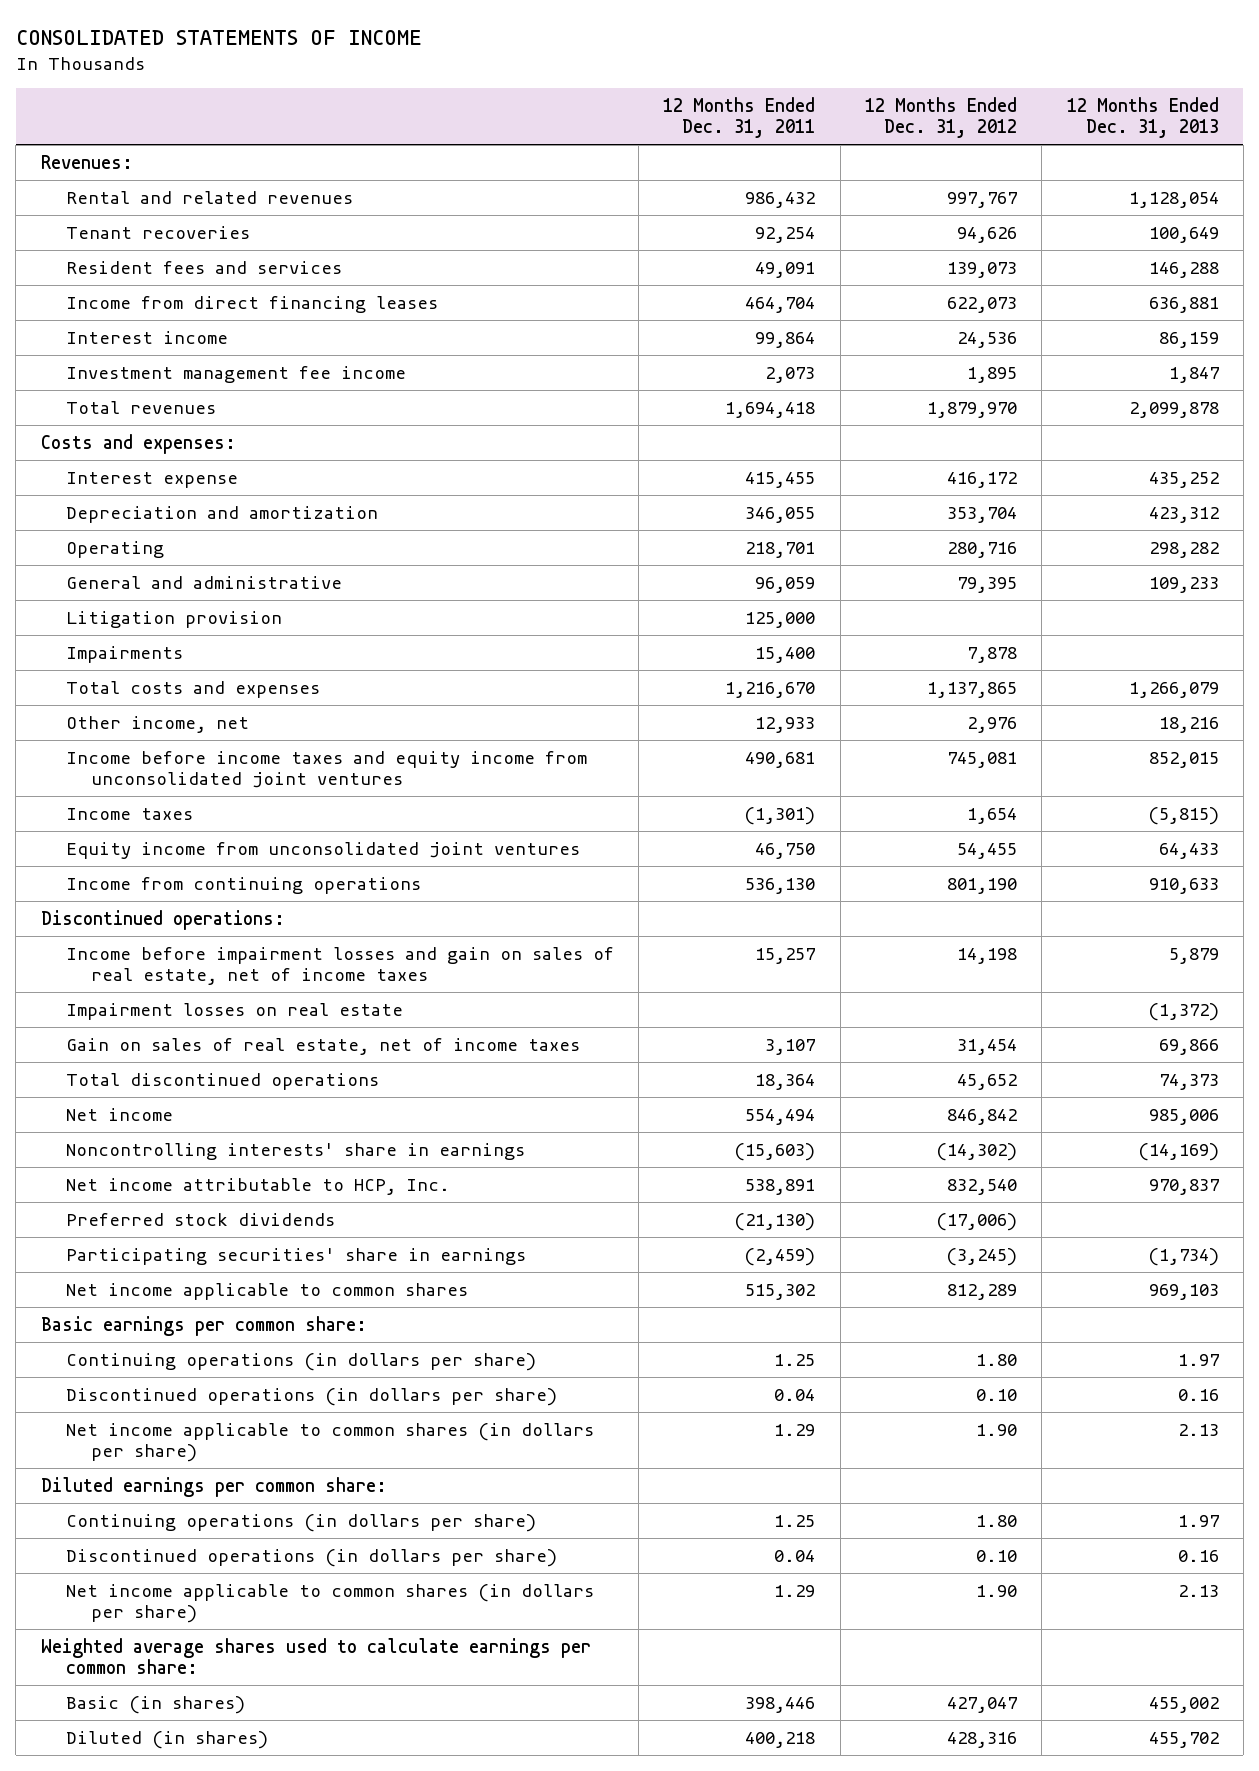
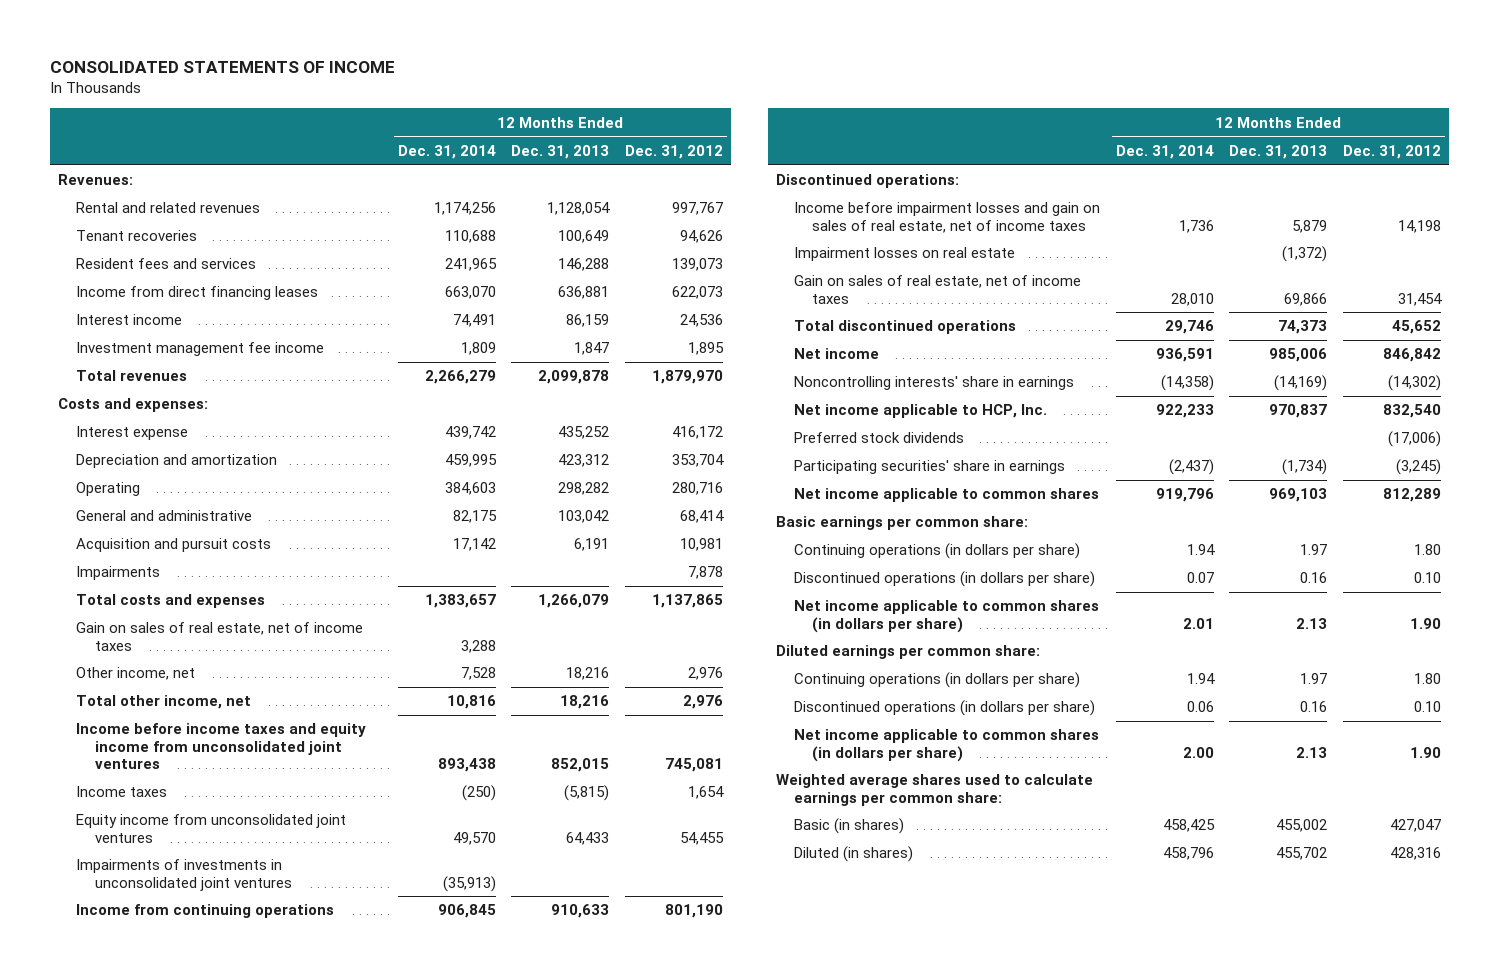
- | 12 Months Ended Dec. 31, 2011 | 12 Months Ended Dec. 31, 2012 | 12 Months Ended Dec. 31, 2013
+ | 12 Months Ended Dec. 31, 2014 | 12 Months Ended Dec. 31, 2013 | 12 Months Ended Dec. 31, 2012
- General and administrative | 96,059 | 79,395 | 109,233
- Litigation provision | 125,000 | |
+ General and administrative | 82,175 | 103,042 | 68,414
+ Acquisition and pursuit costs | 17,142 | 6,191 | 10,981
+ Gain on sales of real estate, net of income taxes | 3,288 | |
+ Total other income, net | 10,816 | 18,216 | 2,976
+ Impairments of investments in unconsolidated joint ventures | (35,913) | |
- Net income attributable to HCP, Inc. | 538,891 | 832,540 | 970,837
+ Net income applicable to HCP, Inc. | 922,233 | 970,837 | 832,540

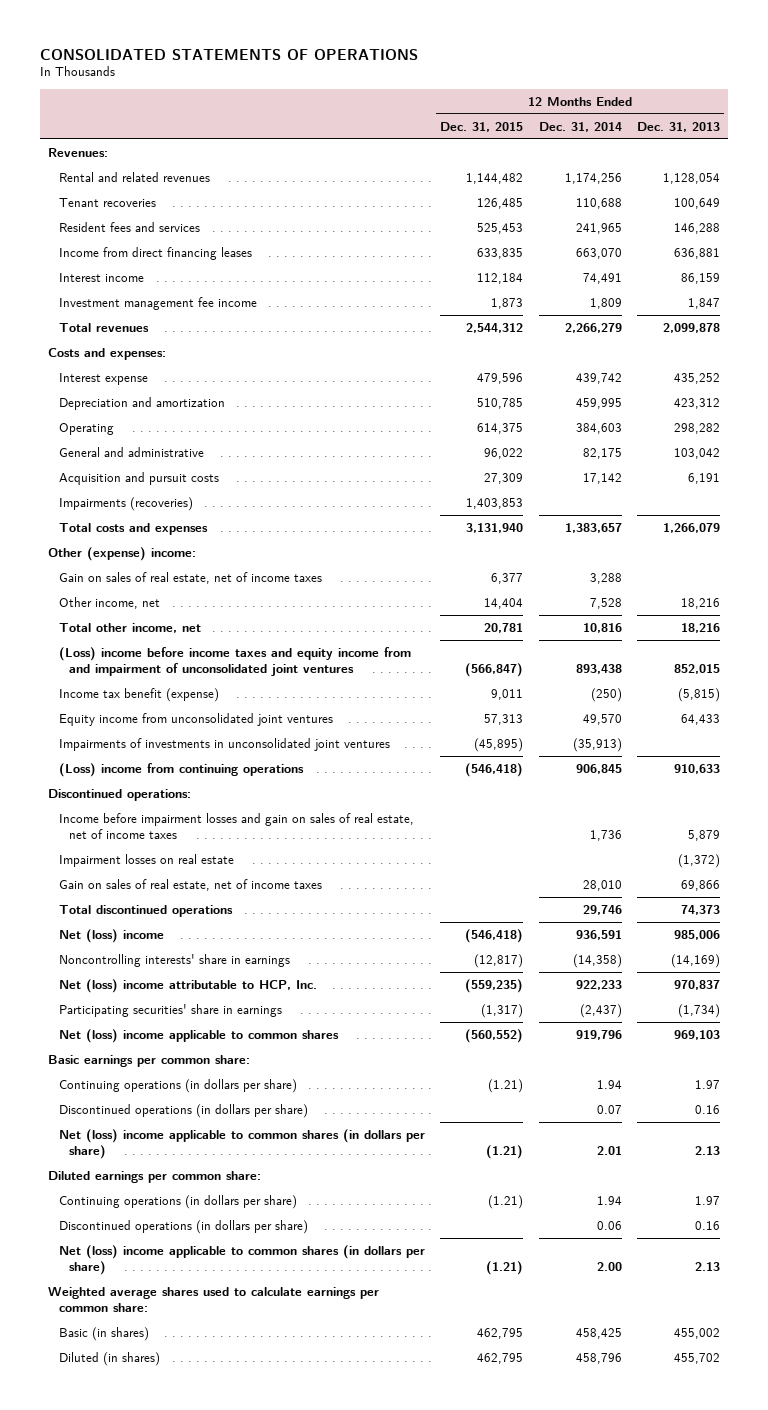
- CONSOLIDATED STATEMENTS OF INCOME
+ CONSOLIDATED STATEMENTS OF OPERATIONS
- | 12 Months Ended Dec. 31, 2014 | 12 Months Ended Dec. 31, 2013 | 12 Months Ended Dec. 31, 2012
+ | 12 Months Ended Dec. 31, 2015 | 12 Months Ended Dec. 31, 2014 | 12 Months Ended Dec. 31, 2013
- Impairments | | | 7,878
+ Impairments (recoveries) | 1,403,853 | |
+ Other (expense) income:
- Income before income taxes and equity income from unconsolidated joint ventures | 893,438 | 852,015 | 745,081
- Income taxes | (250) | (5,815) | 1,654
+ (Loss) income before income taxes and equity income from and impairment of unconsolidated joint ventures | (566,847) | 893,438 | 852,015
+ Income tax benefit (expense) | 9,011 | (250) | (5,815)
- Income from continuing operations | 906,845 | 910,633 | 801,190
+ (Loss) income from continuing operations | (546,418) | 906,845 | 910,633
- Net income | 936,591 | 985,006 | 846,842
+ Net (loss) income | (546,418) | 936,591 | 985,006
- Net income applicable to HCP, Inc. | 922,233 | 970,837 | 832,540
- Preferred stock dividends | | | (17,006)
+ Net (loss) income attributable to HCP, Inc. | (559,235) | 922,233 | 970,837
- Net income applicable to common shares | 919,796 | 969,103 | 812,289
+ Net (loss) income applicable to common shares | (560,552) | 919,796 | 969,103
- Net income applicable to common shares (in dollars per share) | 2.01 | 2.13 | 1.90
+ Net (loss) income applicable to common shares (in dollars per share) | (1.21) | 2.01 | 2.13
- Net income applicable to common shares (in dollars per share) | 2.00 | 2.13 | 1.90
+ Net (loss) income applicable to common shares (in dollars per share) | (1.21) | 2.00 | 2.13

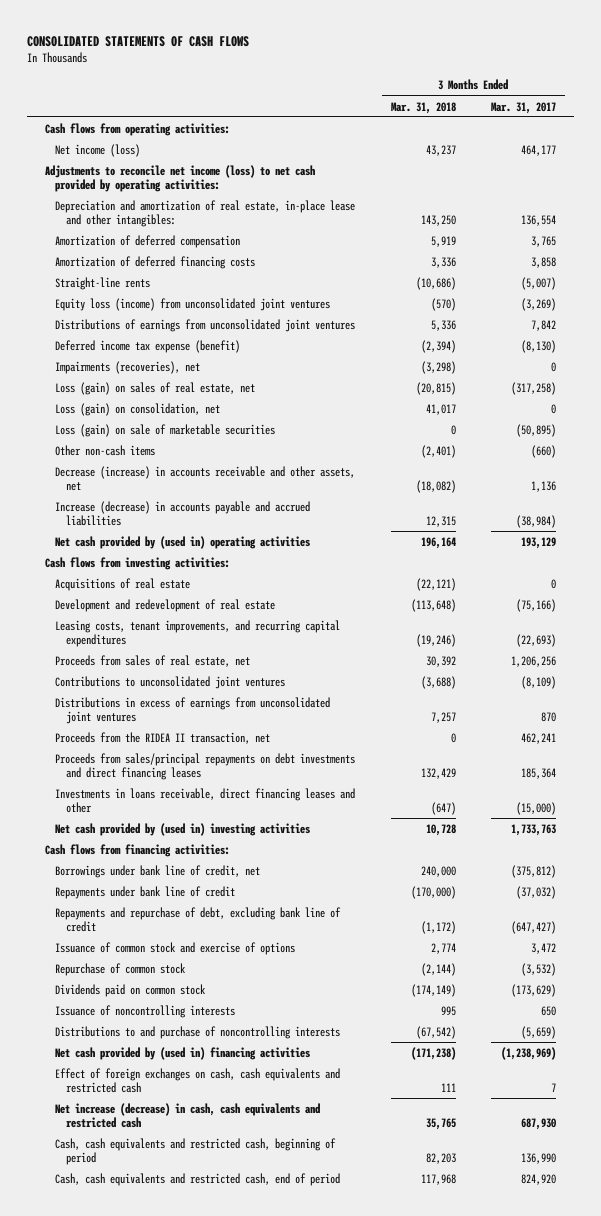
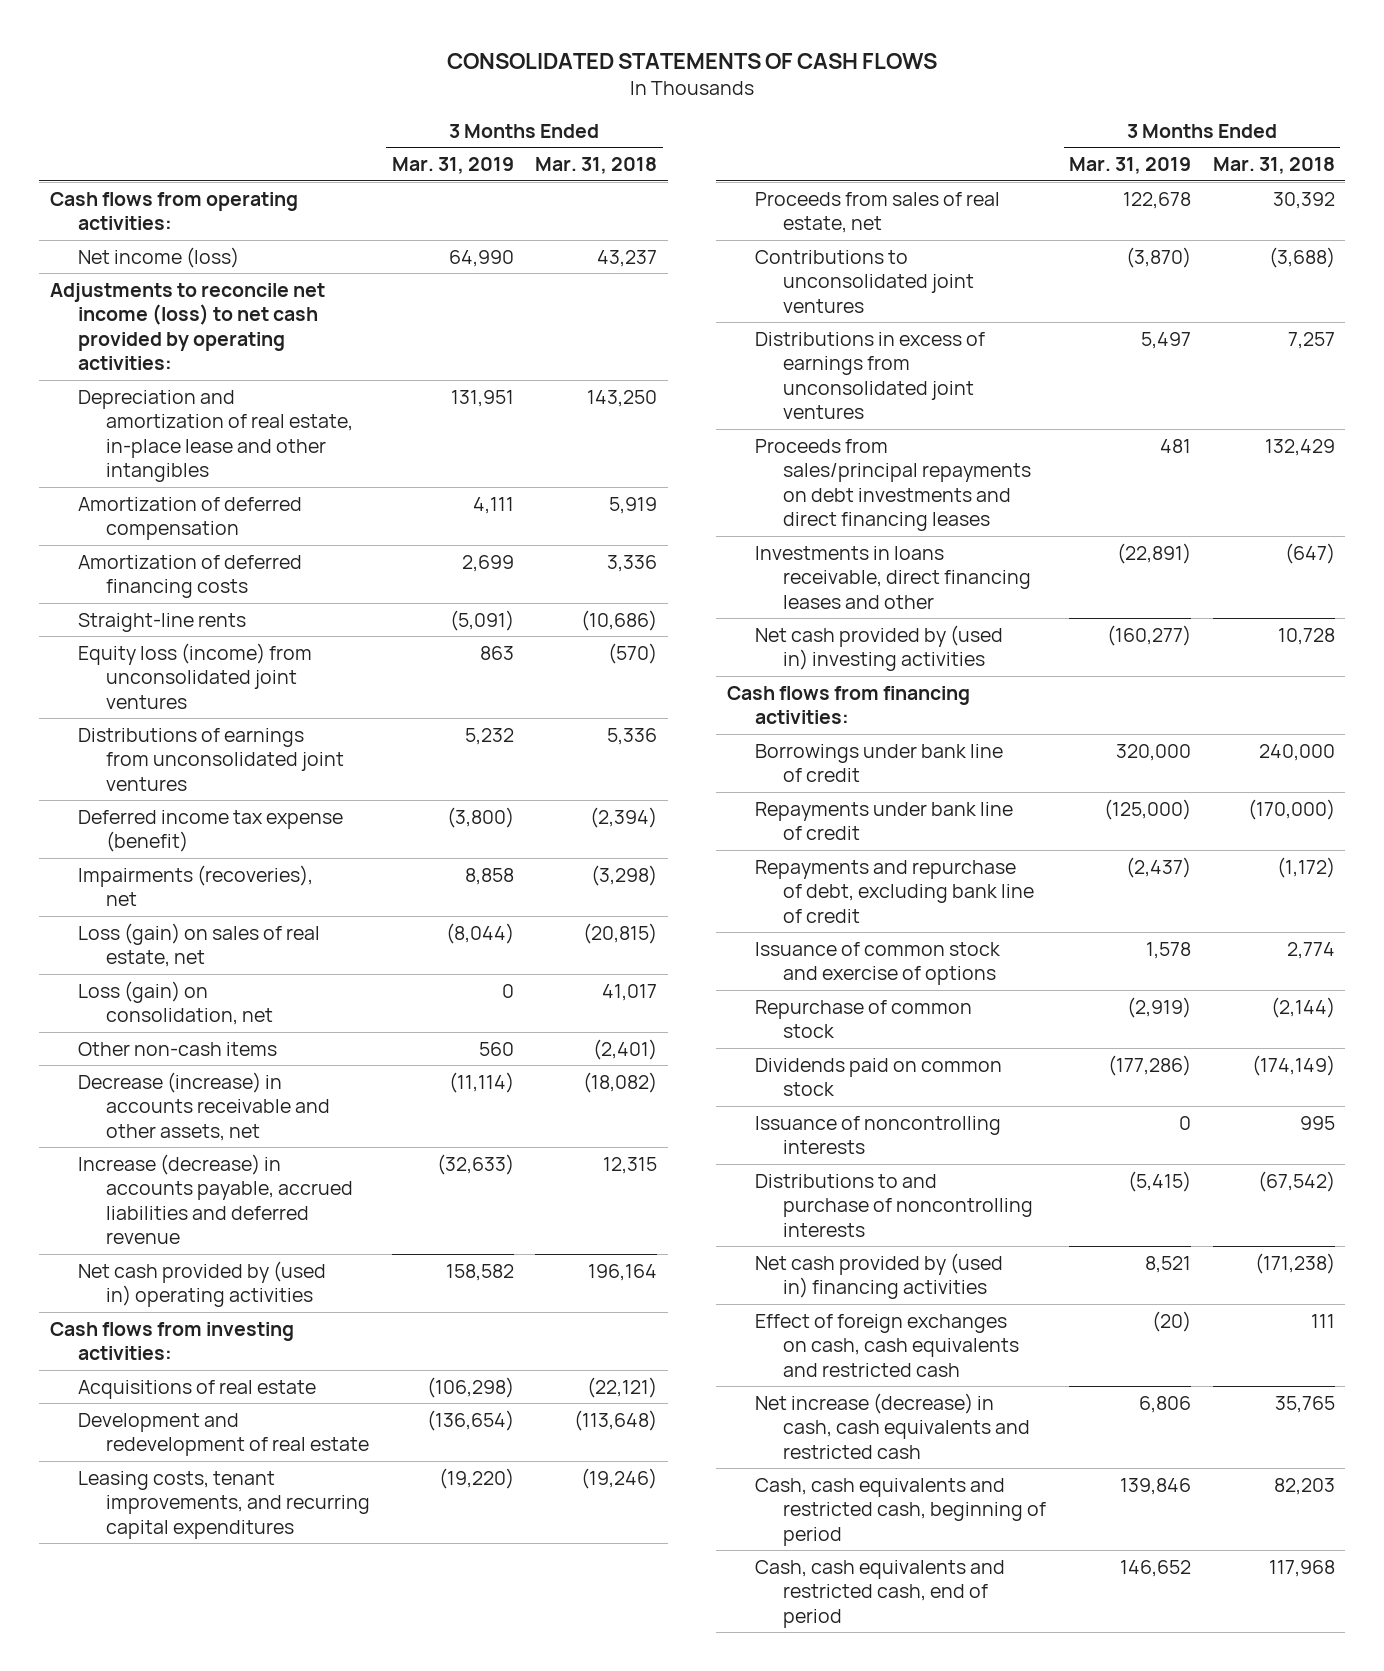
- | 3 Months Ended Mar. 31, 2018 | 3 Months Ended Mar. 31, 2017
+ | 3 Months Ended Mar. 31, 2019 | 3 Months Ended Mar. 31, 2018
- Depreciation and amortization of real estate, in-place lease and other intangibles: | 143,250 | 136,554
+ Depreciation and amortization of real estate, in-place lease and other intangibles | 131,951 | 143,250
- Loss (gain) on sale of marketable securities | 0 | (50,895)
- Increase (decrease) in accounts payable and accrued liabilities | 12,315 | (38,984)
+ Increase (decrease) in accounts payable, accrued liabilities and deferred revenue | (32,633) | 12,315
- Proceeds from the RIDEA II transaction, net | 0 | 462,241
- Borrowings under bank line of credit, net | 240,000 | (375,812)
+ Borrowings under bank line of credit | 320,000 | 240,000

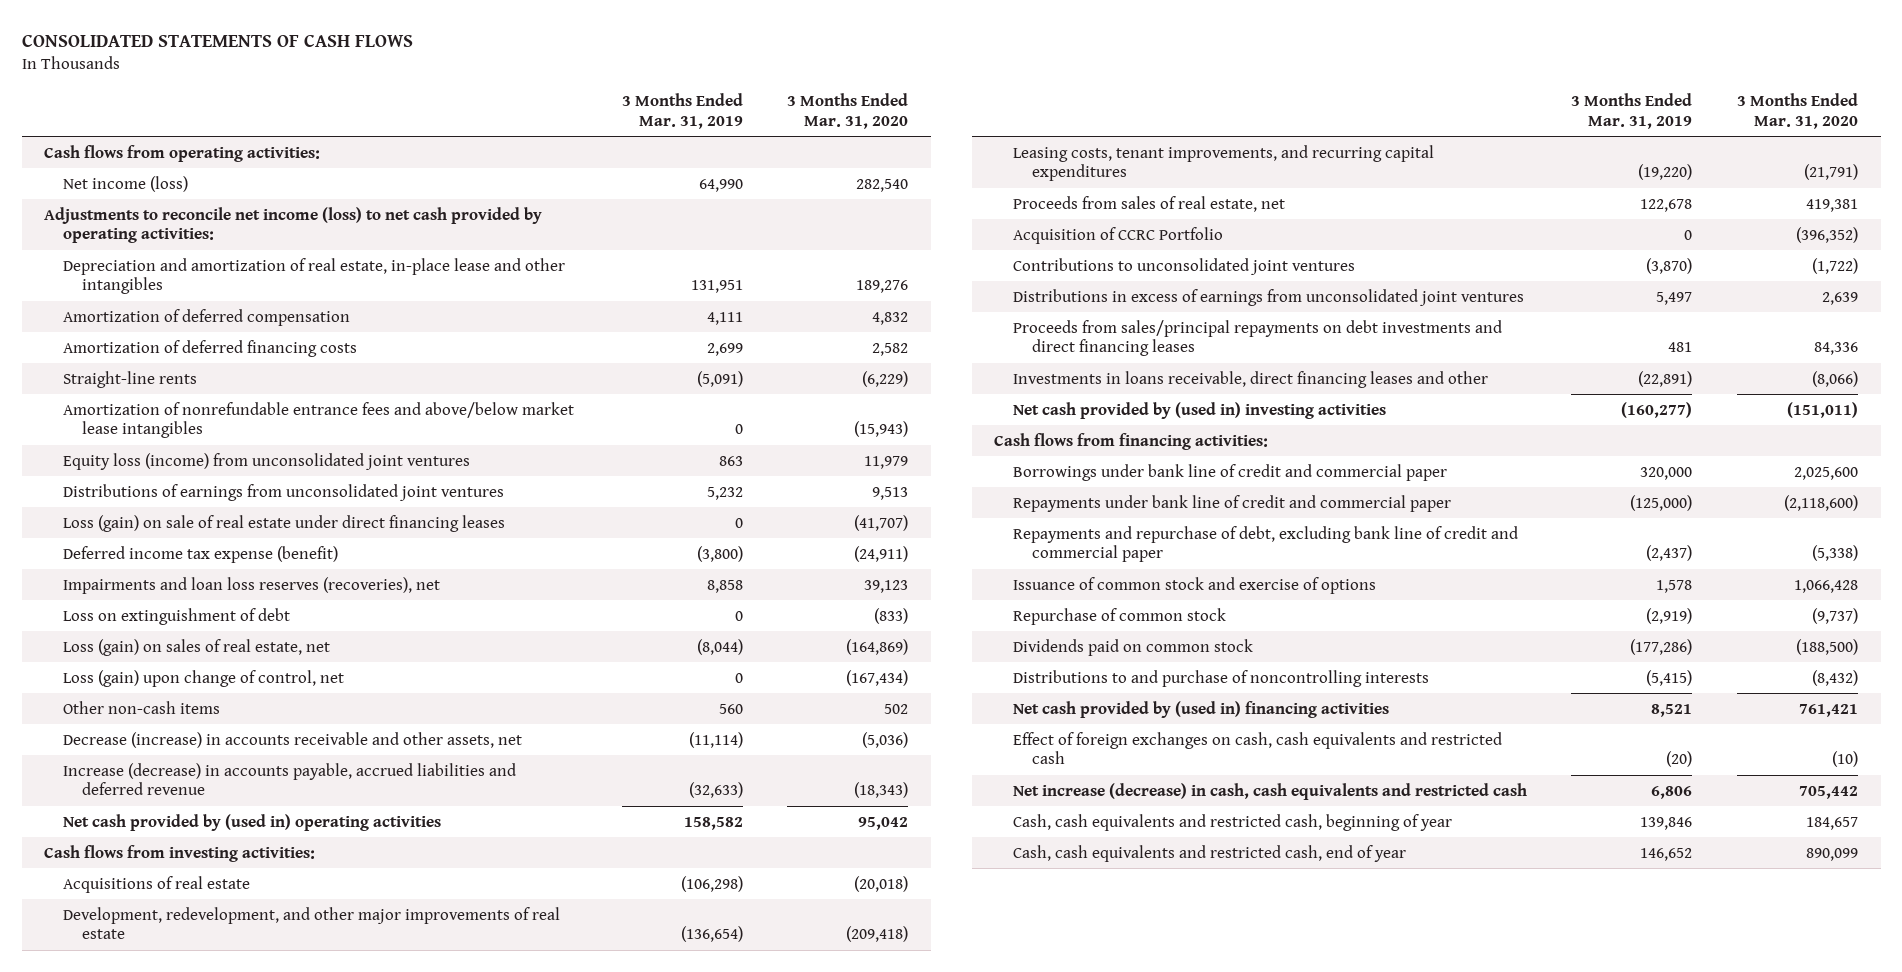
- | 3 Months Ended Mar. 31, 2019 | 3 Months Ended Mar. 31, 2018
+ | 3 Months Ended Mar. 31, 2019 | 3 Months Ended Mar. 31, 2020
+ Amortization of nonrefundable entrance fees and above/below market lease intangibles | 0 | (15,943)
+ Loss (gain) on sale of real estate under direct financing leases | 0 | (41,707)
- Impairments (recoveries), net | 8,858 | (3,298)
+ Impairments and loan loss reserves (recoveries), net | 8,858 | 39,123
+ Loss on extinguishment of debt | 0 | (833)
- Loss (gain) on consolidation, net | 0 | 41,017
+ Loss (gain) upon change of control, net | 0 | (167,434)
- Development and redevelopment of real estate | (136,654) | (113,648)
+ Development, redevelopment, and other major improvements of real estate | (136,654) | (209,418)
+ Acquisition of CCRC Portfolio | 0 | (396,352)
- Borrowings under bank line of credit | 320,000 | 240,000
- Repayments under bank line of credit | (125,000) | (170,000)
- Repayments and repurchase of debt, excluding bank line of credit | (2,437) | (1,172)
+ Borrowings under bank line of credit and commercial paper | 320,000 | 2,025,600
+ Repayments under bank line of credit and commercial paper | (125,000) | (2,118,600)
+ Repayments and repurchase of debt, excluding bank line of credit and commercial paper | (2,437) | (5,338)
- Issuance of noncontrolling interests | 0 | 995
- Cash, cash equivalents and restricted cash, beginning of period | 139,846 | 82,203
- Cash, cash equivalents and restricted cash, end of period | 146,652 | 117,968
+ Cash, cash equivalents and restricted cash, beginning of year | 139,846 | 184,657
+ Cash, cash equivalents and restricted cash, end of year | 146,652 | 890,099

